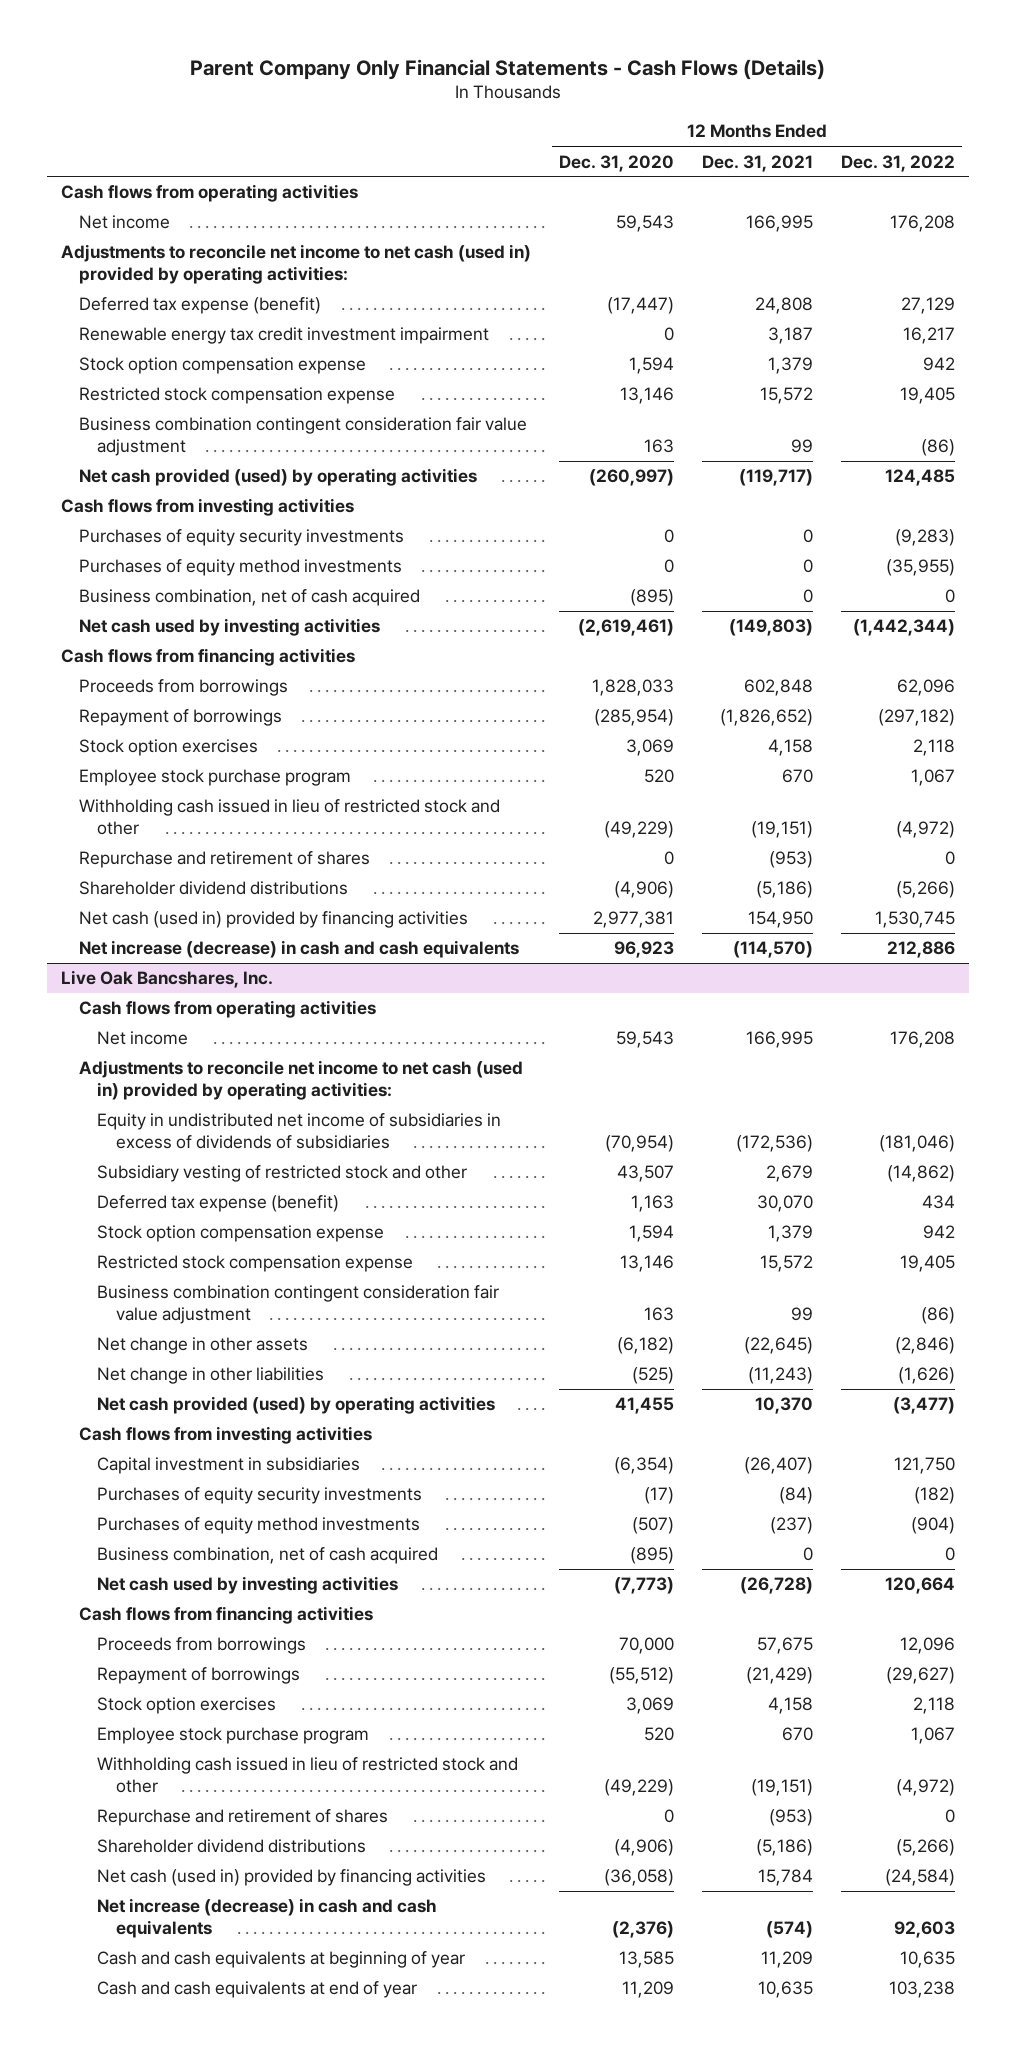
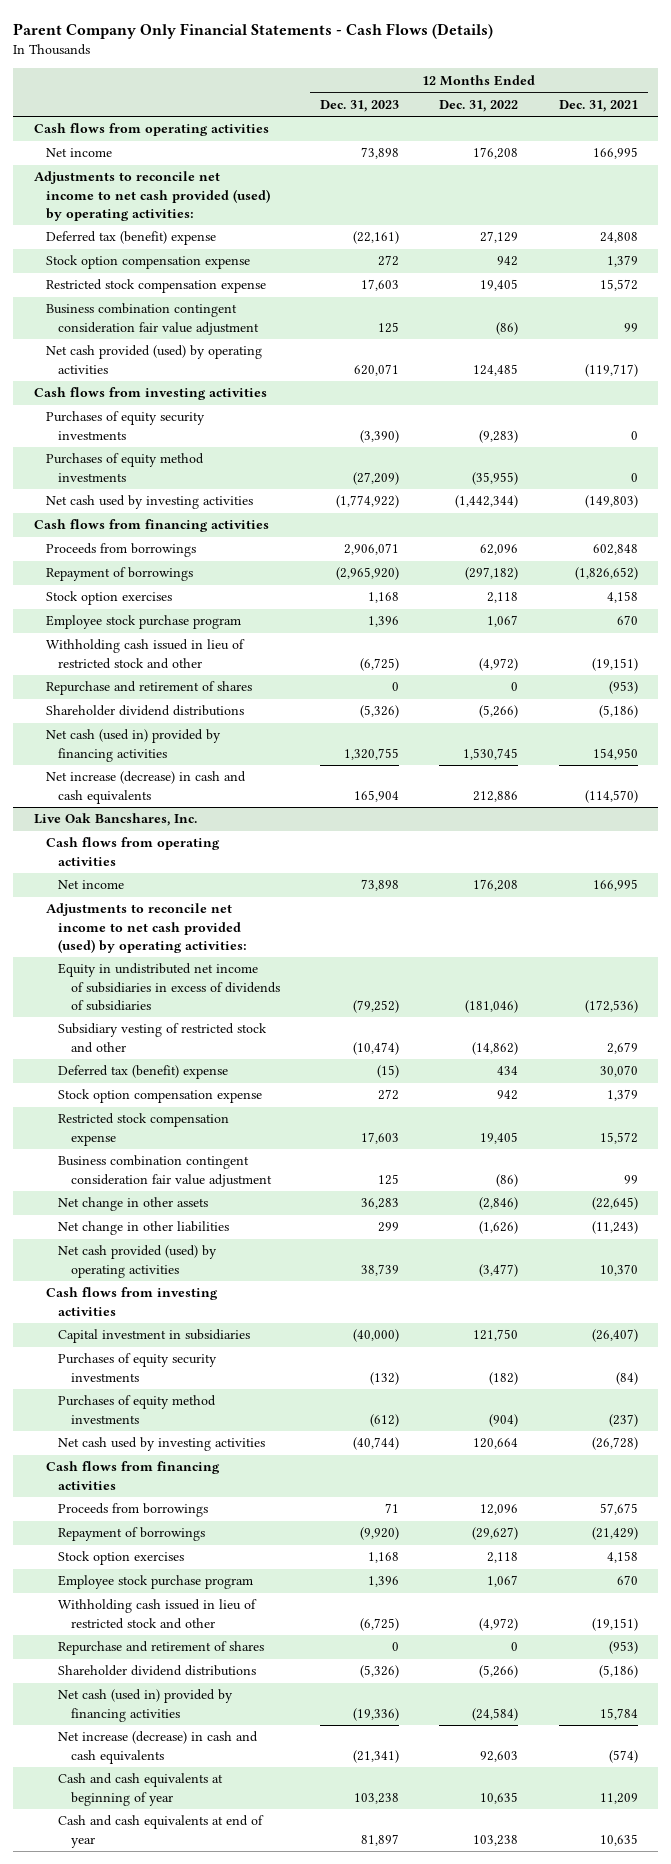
- | 12 Months Ended Dec. 31, 2020 | 12 Months Ended Dec. 31, 2021 | 12 Months Ended Dec. 31, 2022
+ | 12 Months Ended Dec. 31, 2023 | 12 Months Ended Dec. 31, 2022 | 12 Months Ended Dec. 31, 2021
- Adjustments to reconcile net income to net cash (used in) provided by operating activities:
- Deferred tax expense (benefit) | (17,447) | 24,808 | 27,129
- Renewable energy tax credit investment impairment | 0 | 3,187 | 16,217
+ Adjustments to reconcile net income to net cash provided (used) by operating activities:
+ Deferred tax (benefit) expense | (22,161) | 27,129 | 24,808
- Business combination, net of cash acquired | (895) | 0 | 0
@ Live Oak Bancshares, Inc.
- Adjustments to reconcile net income to net cash (used in) provided by operating activities:
+ Adjustments to reconcile net income to net cash provided (used) by operating activities:
- Deferred tax expense (benefit) | 1,163 | 30,070 | 434
+ Deferred tax (benefit) expense | (15) | 434 | 30,070
- Business combination, net of cash acquired | (895) | 0 | 0

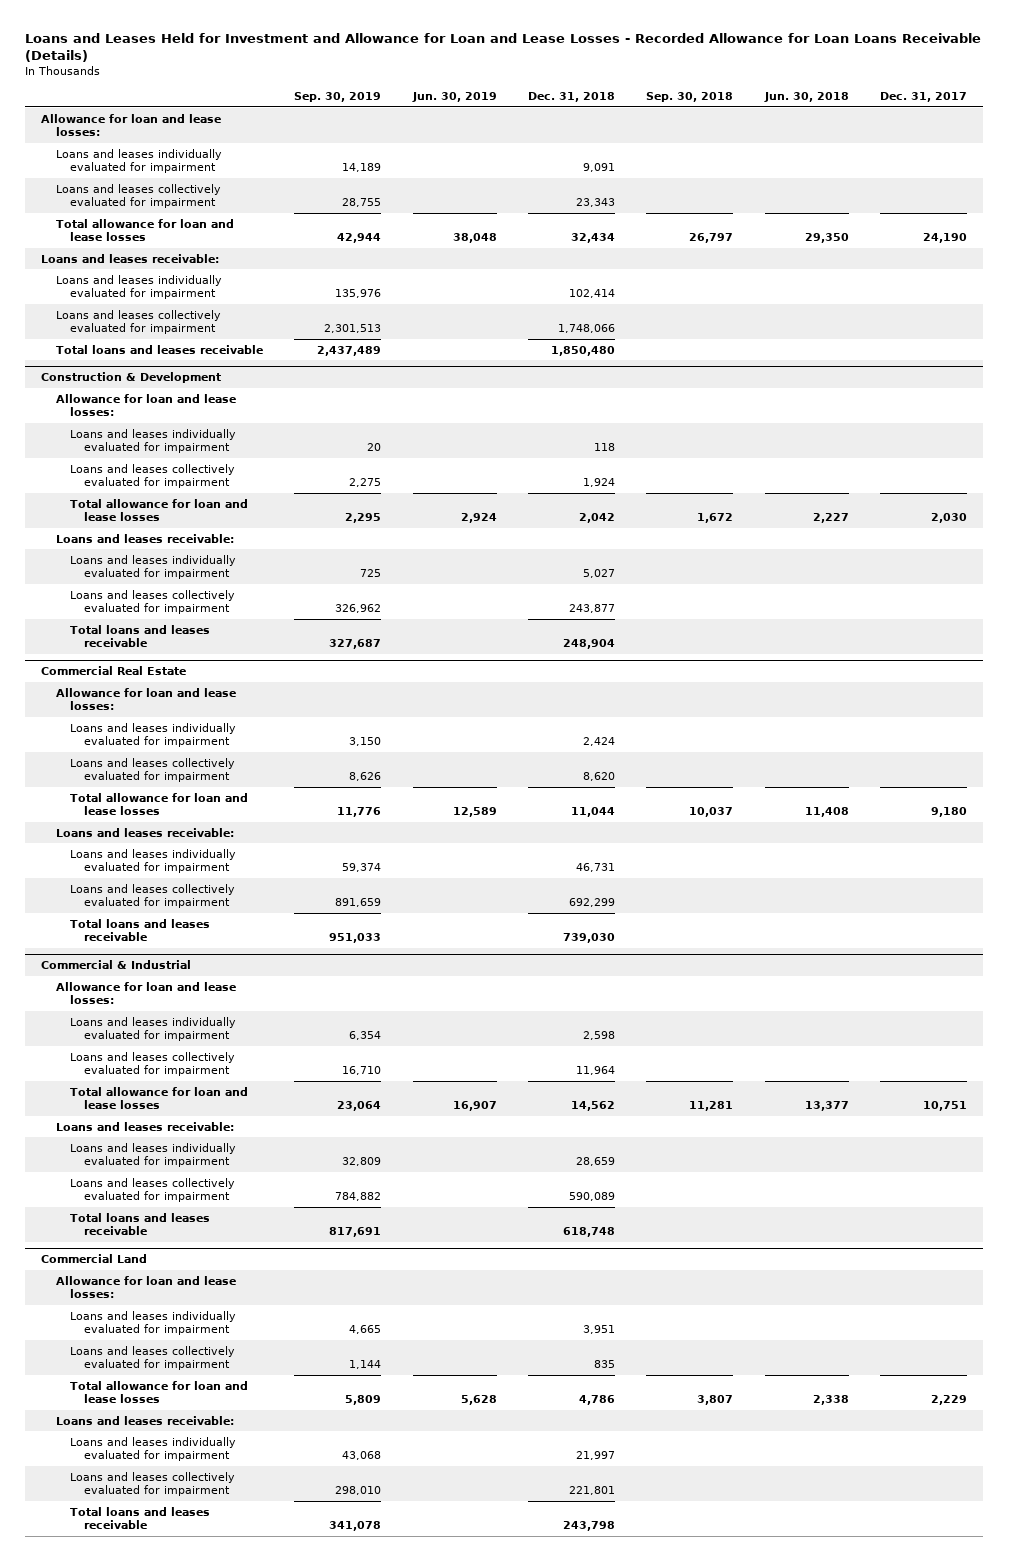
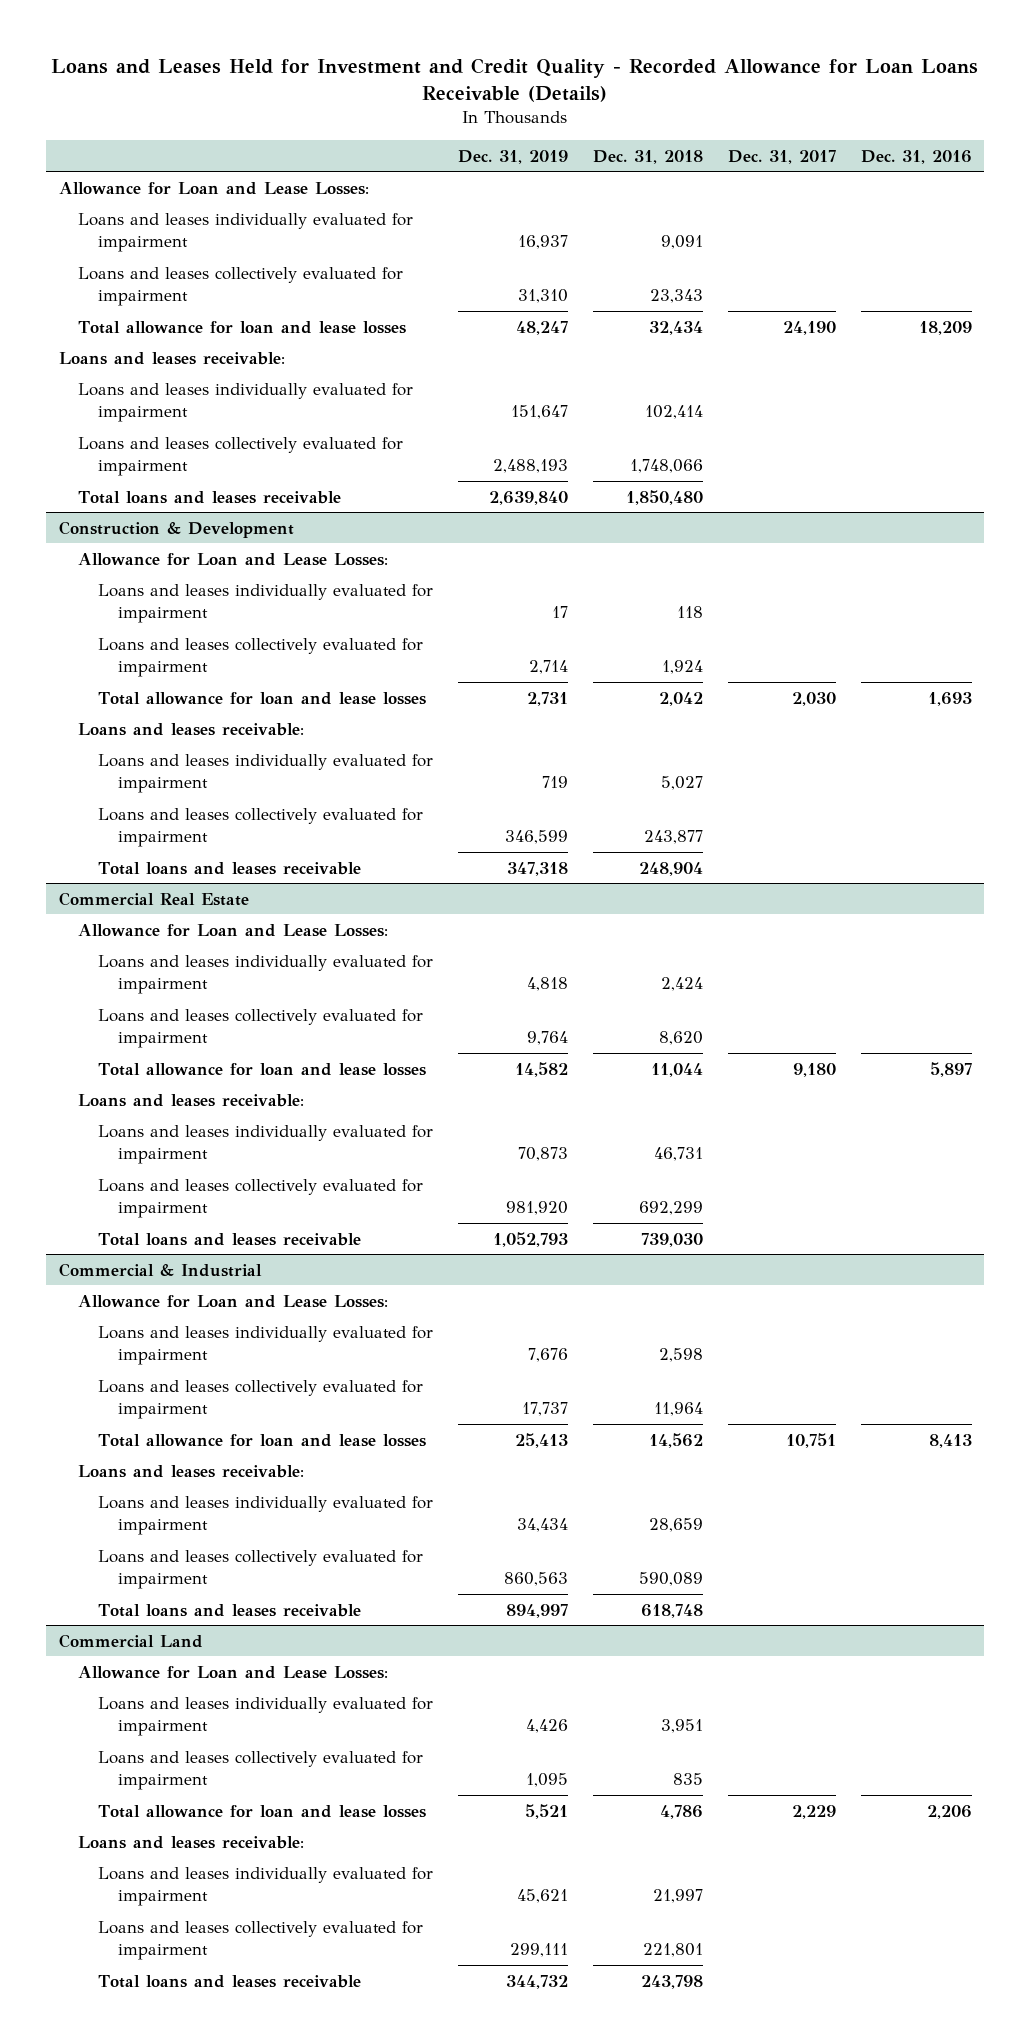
- Loans and Leases Held for Investment and Allowance for Loan and Lease Losses - Recorded Allowance for Loan Loans Receivable (Details)
+ Loans and Leases Held for Investment and Credit Quality - Recorded Allowance for Loan Loans Receivable (Details)
- | Sep. 30, 2019 | Jun. 30, 2019 | Dec. 31, 2018 | Sep. 30, 2018 | Jun. 30, 2018 | Dec. 31, 2017
+ | Dec. 31, 2019 | Dec. 31, 2018 | Dec. 31, 2017 | Dec. 31, 2016
- Allowance for loan and lease losses:
+ Allowance for Loan and Lease Losses:
@ Construction & Development
- Allowance for loan and lease losses:
+ Allowance for Loan and Lease Losses:
@ Commercial Real Estate
- Allowance for loan and lease losses:
+ Allowance for Loan and Lease Losses:
@ Commercial & Industrial
- Allowance for loan and lease losses:
+ Allowance for Loan and Lease Losses:
@ Commercial Land
- Allowance for loan and lease losses:
+ Allowance for Loan and Lease Losses:

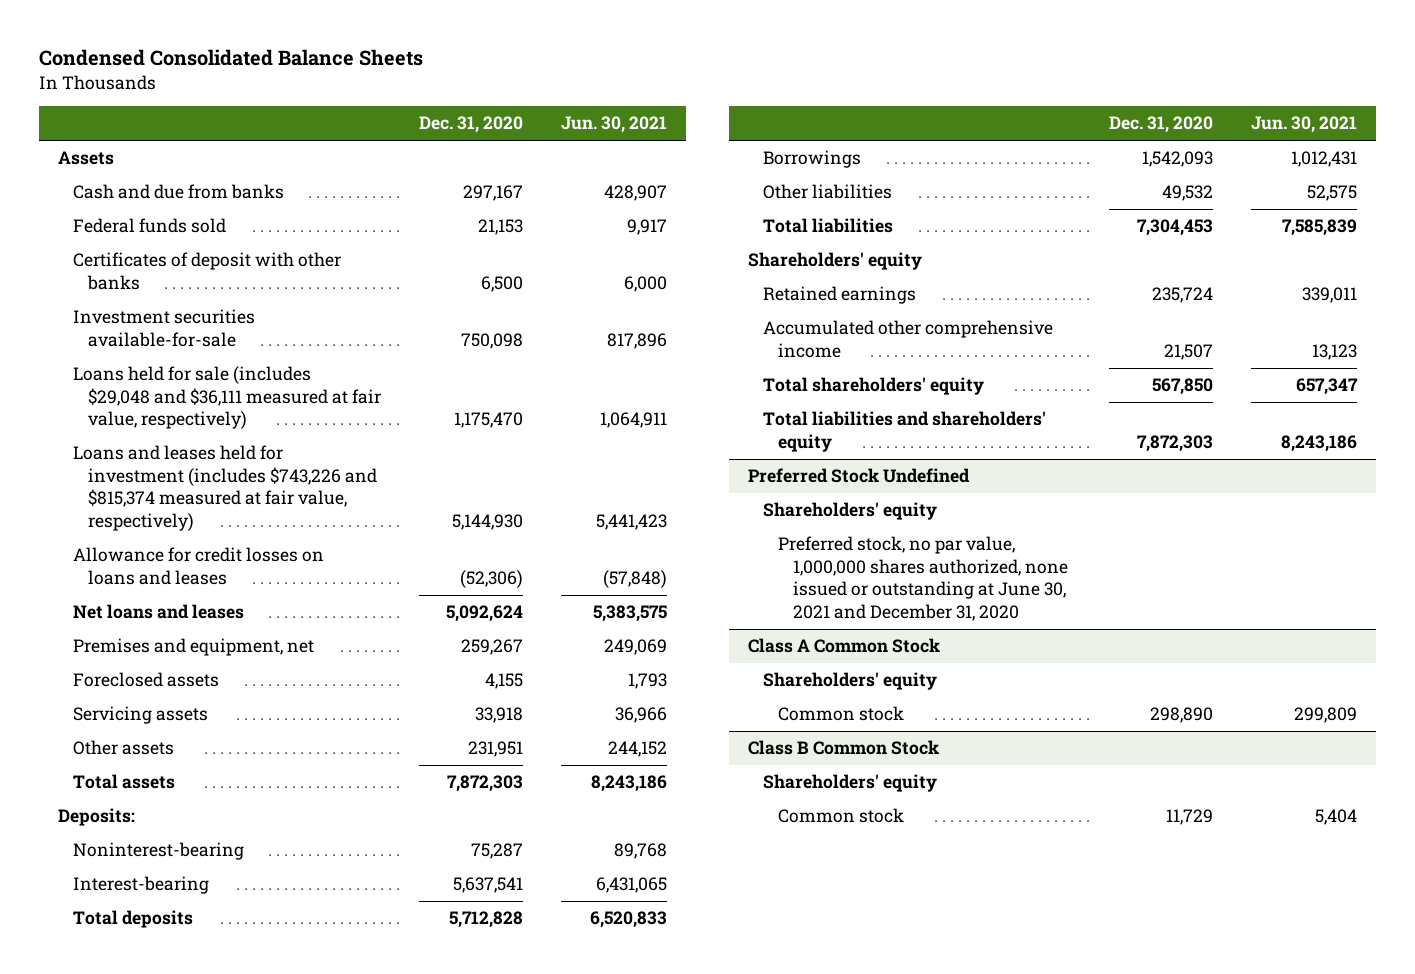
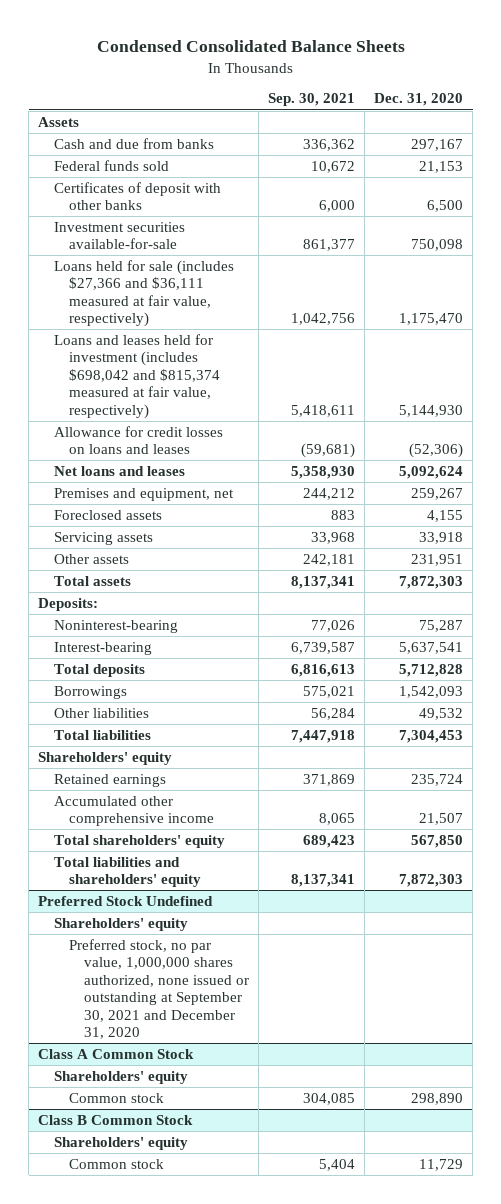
- | Dec. 31, 2020 | Jun. 30, 2021
+ | Sep. 30, 2021 | Dec. 31, 2020
- Loans held for sale (includes $29,048 and $36,111 measured at fair value, respectively) | 1,175,470 | 1,064,911
- Loans and leases held for investment (includes $743,226 and $815,374 measured at fair value, respectively) | 5,144,930 | 5,441,423
+ Loans held for sale (includes $27,366 and $36,111 measured at fair value, respectively) | 1,042,756 | 1,175,470
+ Loans and leases held for investment (includes $698,042 and $815,374 measured at fair value, respectively) | 5,418,611 | 5,144,930
@ Preferred Stock Undefined
- Preferred stock, no par value, 1,000,000 shares authorized, none issued or outstanding at June 30, 2021 and December 31, 2020
+ Preferred stock, no par value, 1,000,000 shares authorized, none issued or outstanding at September 30, 2021 and December 31, 2020

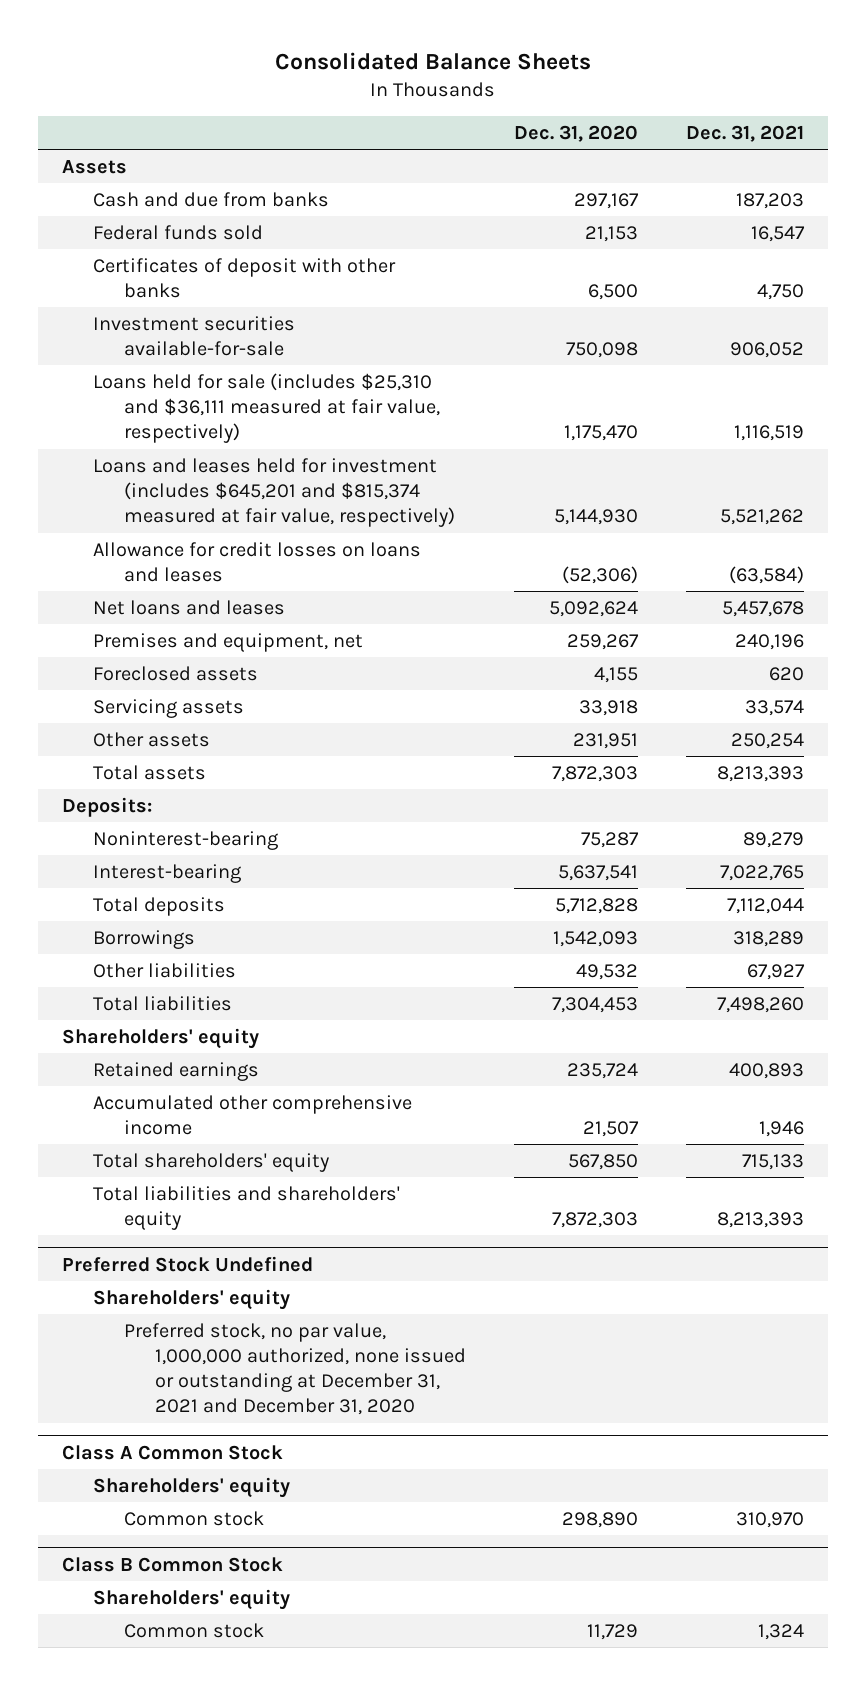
- Condensed Consolidated Balance Sheets
+ Consolidated Balance Sheets
- | Sep. 30, 2021 | Dec. 31, 2020
+ | Dec. 31, 2020 | Dec. 31, 2021
- Loans held for sale (includes $27,366 and $36,111 measured at fair value, respectively) | 1,042,756 | 1,175,470
- Loans and leases held for investment (includes $698,042 and $815,374 measured at fair value, respectively) | 5,418,611 | 5,144,930
+ Loans held for sale (includes $25,310 and $36,111 measured at fair value, respectively) | 1,175,470 | 1,116,519
+ Loans and leases held for investment (includes $645,201 and $815,374 measured at fair value, respectively) | 5,144,930 | 5,521,262
@ Preferred Stock Undefined
- Preferred stock, no par value, 1,000,000 shares authorized, none issued or outstanding at September 30, 2021 and December 31, 2020
+ Preferred stock, no par value, 1,000,000 authorized, none issued or outstanding at December 31, 2021 and December 31, 2020

